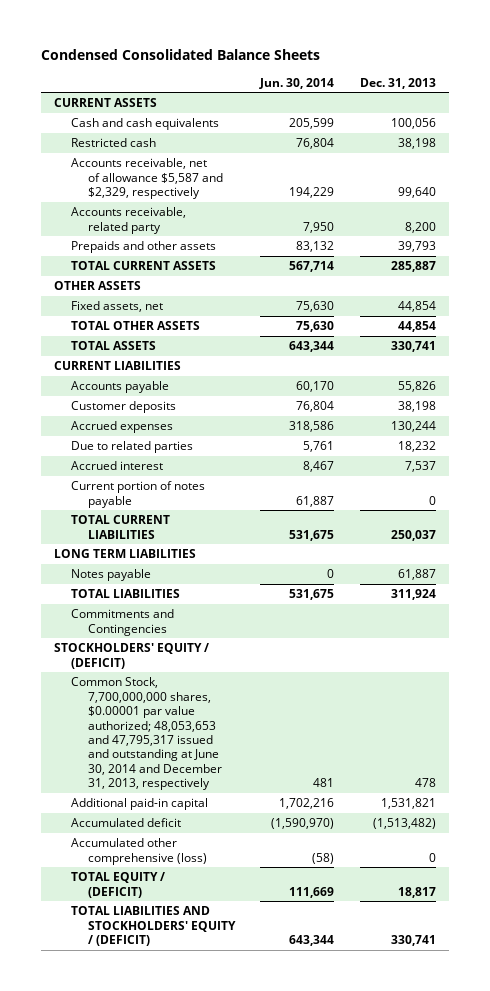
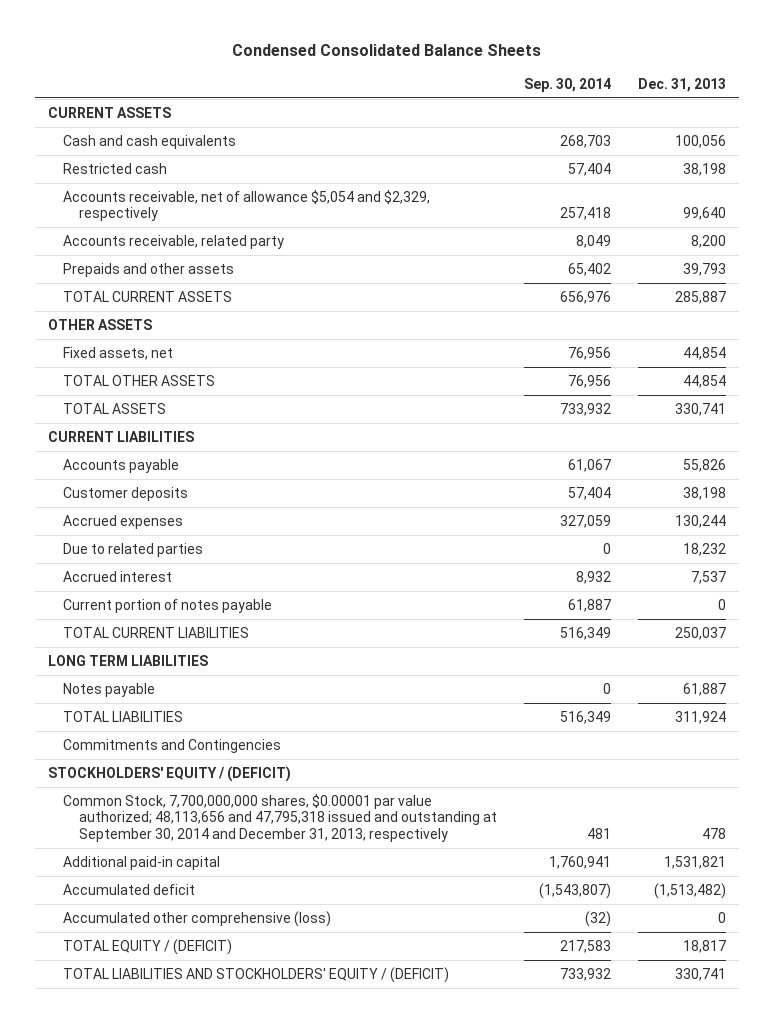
- | Jun. 30, 2014 | Dec. 31, 2013
+ | Sep. 30, 2014 | Dec. 31, 2013
- Accounts receivable, net of allowance $5,587 and $2,329, respectively | 194,229 | 99,640
+ Accounts receivable, net of allowance $5,054 and $2,329, respectively | 257,418 | 99,640
- Common Stock, 7,700,000,000 shares, $0.00001 par value authorized; 48,053,653 and 47,795,317 issued and outstanding at June 30, 2014 and December 31, 2013, respectively | 481 | 478
+ Common Stock, 7,700,000,000 shares, $0.00001 par value authorized; 48,113,656 and 47,795,318 issued and outstanding at September 30, 2014 and December 31, 2013, respectively | 481 | 478

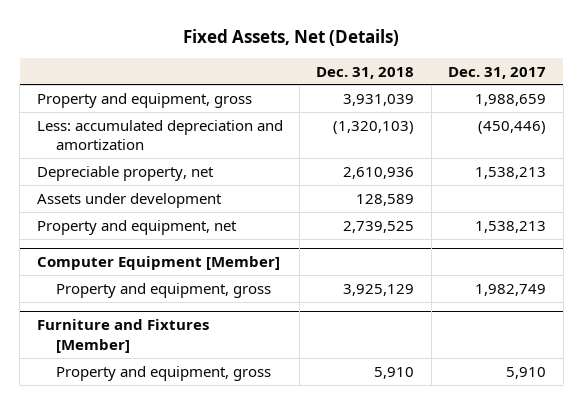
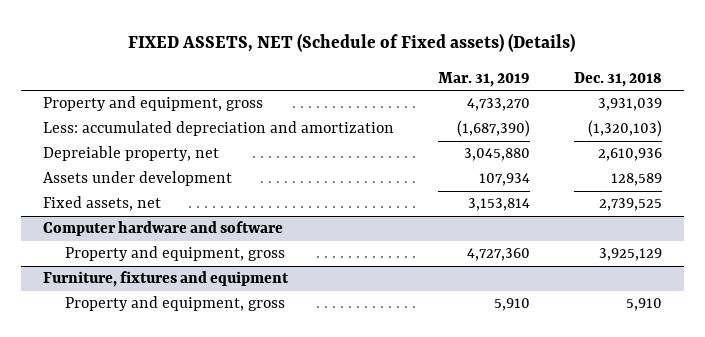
- Fixed Assets, Net (Details)
+ FIXED ASSETS, NET (Schedule of Fixed assets) (Details)
- | Dec. 31, 2018 | Dec. 31, 2017
+ | Mar. 31, 2019 | Dec. 31, 2018
- Depreciable property, net | 2,610,936 | 1,538,213
+ Depreiable property, net | 3,045,880 | 2,610,936
- Property and equipment, net | 2,739,525 | 1,538,213
- Computer Equipment [Member]
+ Fixed assets, net | 3,153,814 | 2,739,525
+ Computer hardware and software
- Furniture and Fixtures [Member]
+ Furniture, fixtures and equipment

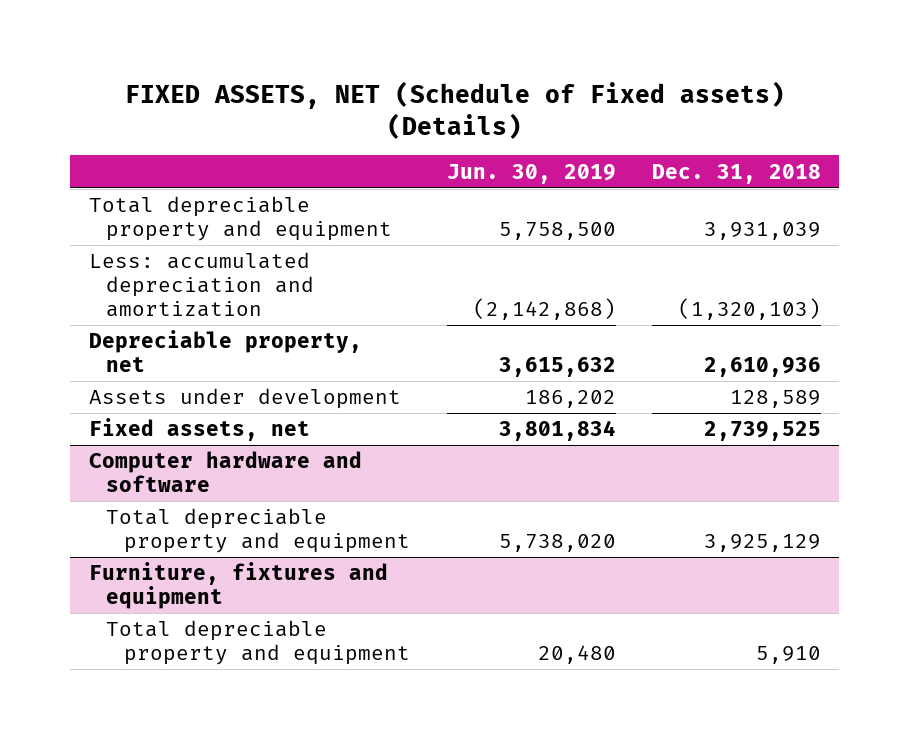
- | Mar. 31, 2019 | Dec. 31, 2018
+ | Jun. 30, 2019 | Dec. 31, 2018
- Property and equipment, gross | 4,733,270 | 3,931,039
+ Total depreciable property and equipment | 5,758,500 | 3,931,039
- Depreiable property, net | 3,045,880 | 2,610,936
+ Depreciable property, net | 3,615,632 | 2,610,936
@ Computer hardware and software
- Property and equipment, gross | 4,727,360 | 3,925,129
+ Total depreciable property and equipment | 5,738,020 | 3,925,129
@ Furniture, fixtures and equipment
- Property and equipment, gross | 5,910 | 5,910
+ Total depreciable property and equipment | 20,480 | 5,910

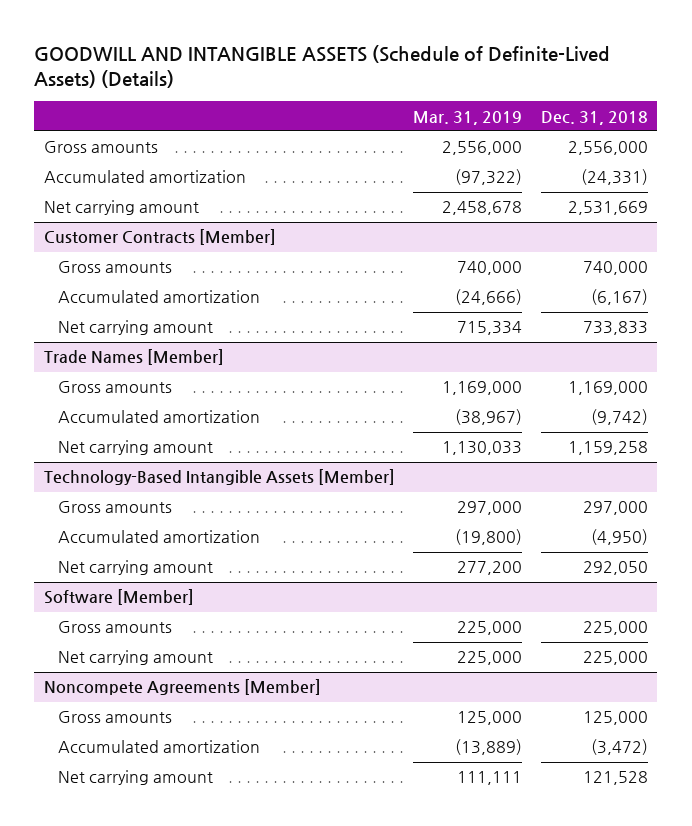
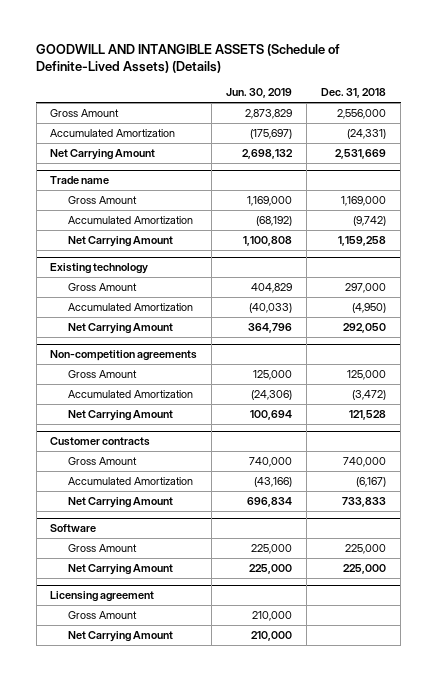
- | Mar. 31, 2019 | Dec. 31, 2018
+ | Jun. 30, 2019 | Dec. 31, 2018
- Gross amounts | 2,556,000 | 2,556,000
- Accumulated amortization | (97,322) | (24,331)
- Net carrying amount | 2,458,678 | 2,531,669
- Customer Contracts [Member]
- Gross amounts | 740,000 | 740,000
- Accumulated amortization | (24,666) | (6,167)
- Net carrying amount | 715,334 | 733,833
- Trade Names [Member]
- Gross amounts | 1,169,000 | 1,169,000
- Accumulated amortization | (38,967) | (9,742)
- Net carrying amount | 1,130,033 | 1,159,258
- Technology-Based Intangible Assets [Member]
- Gross amounts | 297,000 | 297,000
- Accumulated amortization | (19,800) | (4,950)
- Net carrying amount | 277,200 | 292,050
- Software [Member]
- Gross amounts | 225,000 | 225,000
- Net carrying amount | 225,000 | 225,000
- Noncompete Agreements [Member]
- Gross amounts | 125,000 | 125,000
- Accumulated amortization | (13,889) | (3,472)
- Net carrying amount | 111,111 | 121,528
+ Gross Amount | 2,873,829 | 2,556,000
+ Accumulated Amortization | (175,697) | (24,331)
+ Net Carrying Amount | 2,698,132 | 2,531,669
+ Trade name
+ Gross Amount | 1,169,000 | 1,169,000
+ Accumulated Amortization | (68,192) | (9,742)
+ Net Carrying Amount | 1,100,808 | 1,159,258
+ Existing technology
+ Gross Amount | 404,829 | 297,000
+ Accumulated Amortization | (40,033) | (4,950)
+ Net Carrying Amount | 364,796 | 292,050
+ Non-competition agreements
+ Gross Amount | 125,000 | 125,000
+ Accumulated Amortization | (24,306) | (3,472)
+ Net Carrying Amount | 100,694 | 121,528
+ Customer contracts
+ Gross Amount | 740,000 | 740,000
+ Accumulated Amortization | (43,166) | (6,167)
+ Net Carrying Amount | 696,834 | 733,833
+ Software
+ Gross Amount | 225,000 | 225,000
+ Net Carrying Amount | 225,000 | 225,000
+ Licensing agreement
+ Gross Amount | 210,000 |
+ Net Carrying Amount | 210,000 |

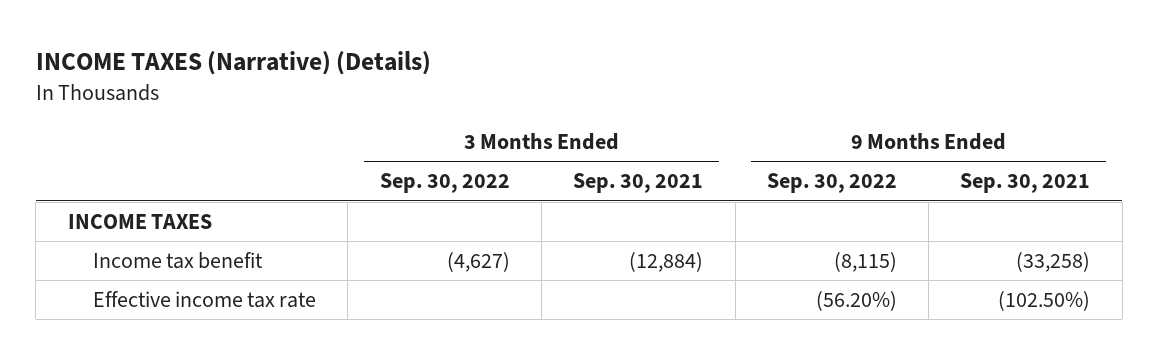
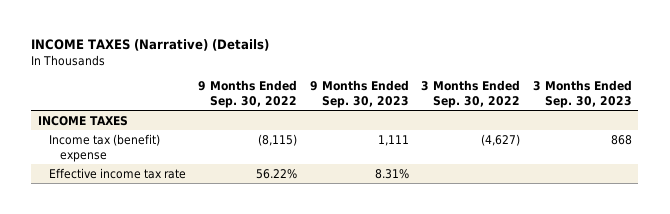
- | 3 Months Ended Sep. 30, 2022 | 3 Months Ended Sep. 30, 2021 | 9 Months Ended Sep. 30, 2022 | 9 Months Ended Sep. 30, 2021
+ | 9 Months Ended Sep. 30, 2022 | 9 Months Ended Sep. 30, 2023 | 3 Months Ended Sep. 30, 2022 | 3 Months Ended Sep. 30, 2023
- Income tax benefit | (4,627) | (12,884) | (8,115) | (33,258)
- Effective income tax rate | | | (56.20%) | (102.50%)
+ Income tax (benefit) expense | (8,115) | 1,111 | (4,627) | 868
+ Effective income tax rate | 56.22% | 8.31% | |

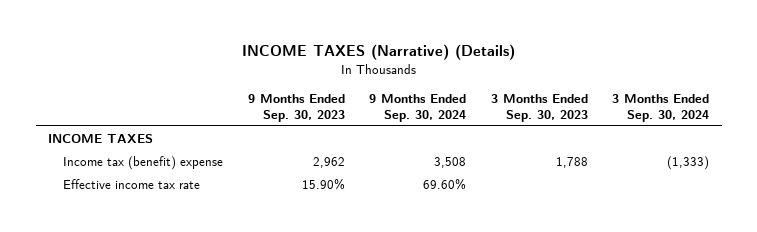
- | 9 Months Ended Sep. 30, 2022 | 9 Months Ended Sep. 30, 2023 | 3 Months Ended Sep. 30, 2022 | 3 Months Ended Sep. 30, 2023
+ | 9 Months Ended Sep. 30, 2023 | 9 Months Ended Sep. 30, 2024 | 3 Months Ended Sep. 30, 2023 | 3 Months Ended Sep. 30, 2024
- Income tax (benefit) expense | (8,115) | 1,111 | (4,627) | 868
- Effective income tax rate | 56.22% | 8.31% | |
+ Income tax (benefit) expense | 2,962 | 3,508 | 1,788 | (1,333)
+ Effective income tax rate | 15.90% | 69.60% | |

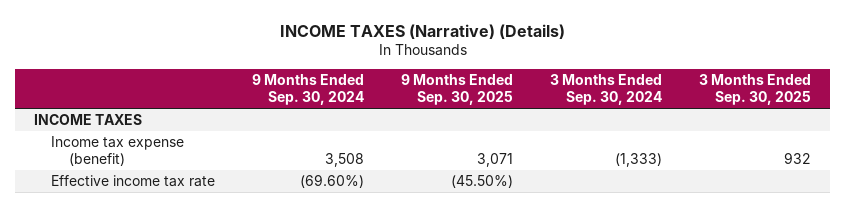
- | 9 Months Ended Sep. 30, 2023 | 9 Months Ended Sep. 30, 2024 | 3 Months Ended Sep. 30, 2023 | 3 Months Ended Sep. 30, 2024
+ | 9 Months Ended Sep. 30, 2024 | 9 Months Ended Sep. 30, 2025 | 3 Months Ended Sep. 30, 2024 | 3 Months Ended Sep. 30, 2025
- Income tax (benefit) expense | 2,962 | 3,508 | 1,788 | (1,333)
- Effective income tax rate | 15.90% | 69.60% | |
+ Income tax expense (benefit) | 3,508 | 3,071 | (1,333) | 932
+ Effective income tax rate | (69.60%) | (45.50%) | |

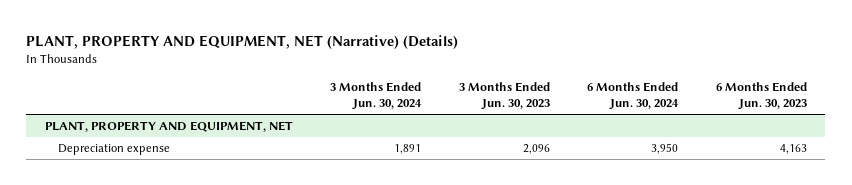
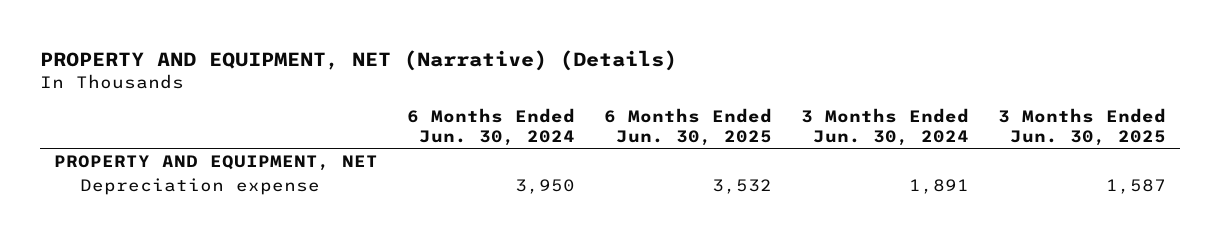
- PLANT, PROPERTY AND EQUIPMENT, NET (Narrative) (Details)
+ PROPERTY AND EQUIPMENT, NET (Narrative) (Details)
- | 3 Months Ended Jun. 30, 2024 | 3 Months Ended Jun. 30, 2023 | 6 Months Ended Jun. 30, 2024 | 6 Months Ended Jun. 30, 2023
+ | 6 Months Ended Jun. 30, 2024 | 6 Months Ended Jun. 30, 2025 | 3 Months Ended Jun. 30, 2024 | 3 Months Ended Jun. 30, 2025
- PLANT, PROPERTY AND EQUIPMENT, NET
+ PROPERTY AND EQUIPMENT, NET

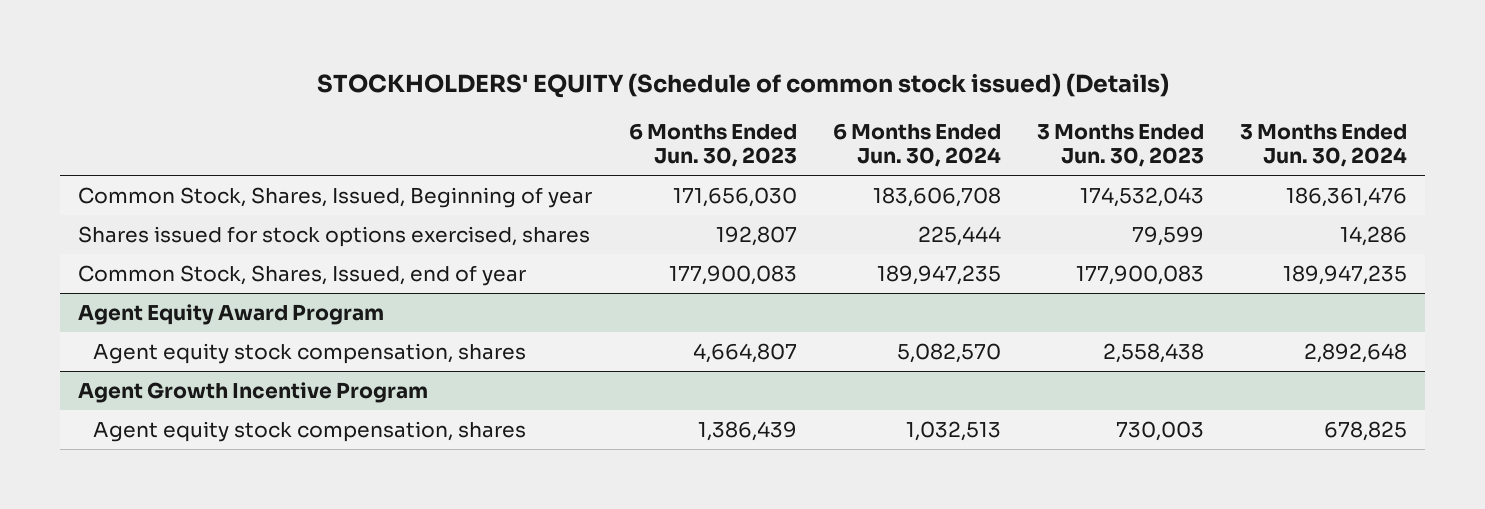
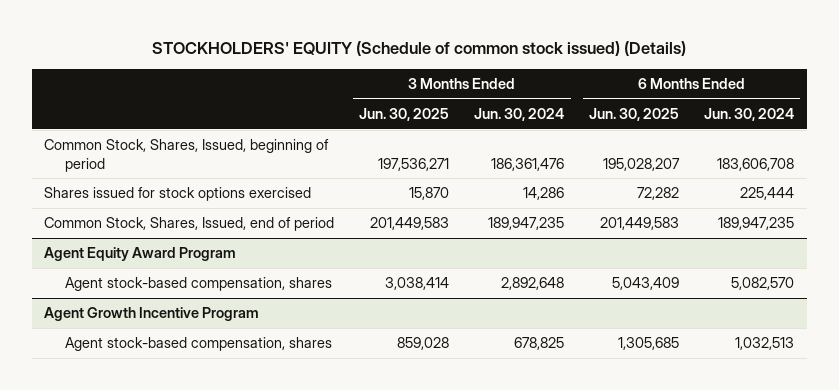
- | 6 Months Ended Jun. 30, 2023 | 6 Months Ended Jun. 30, 2024 | 3 Months Ended Jun. 30, 2023 | 3 Months Ended Jun. 30, 2024
+ | 3 Months Ended Jun. 30, 2025 | 3 Months Ended Jun. 30, 2024 | 6 Months Ended Jun. 30, 2025 | 6 Months Ended Jun. 30, 2024
- Common Stock, Shares, Issued, Beginning of year | 171,656,030 | 183,606,708 | 174,532,043 | 186,361,476
- Shares issued for stock options exercised, shares | 192,807 | 225,444 | 79,599 | 14,286
- Common Stock, Shares, Issued, end of year | 177,900,083 | 189,947,235 | 177,900,083 | 189,947,235
+ Common Stock, Shares, Issued, beginning of period | 197,536,271 | 186,361,476 | 195,028,207 | 183,606,708
+ Shares issued for stock options exercised | 15,870 | 14,286 | 72,282 | 225,444
+ Common Stock, Shares, Issued, end of period | 201,449,583 | 189,947,235 | 201,449,583 | 189,947,235
@ Agent Equity Award Program
- Agent equity stock compensation, shares | 4,664,807 | 5,082,570 | 2,558,438 | 2,892,648
+ Agent stock-based compensation, shares | 3,038,414 | 2,892,648 | 5,043,409 | 5,082,570
@ Agent Growth Incentive Program
- Agent equity stock compensation, shares | 1,386,439 | 1,032,513 | 730,003 | 678,825
+ Agent stock-based compensation, shares | 859,028 | 678,825 | 1,305,685 | 1,032,513

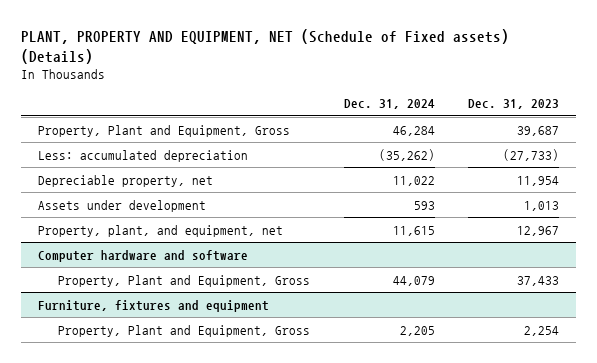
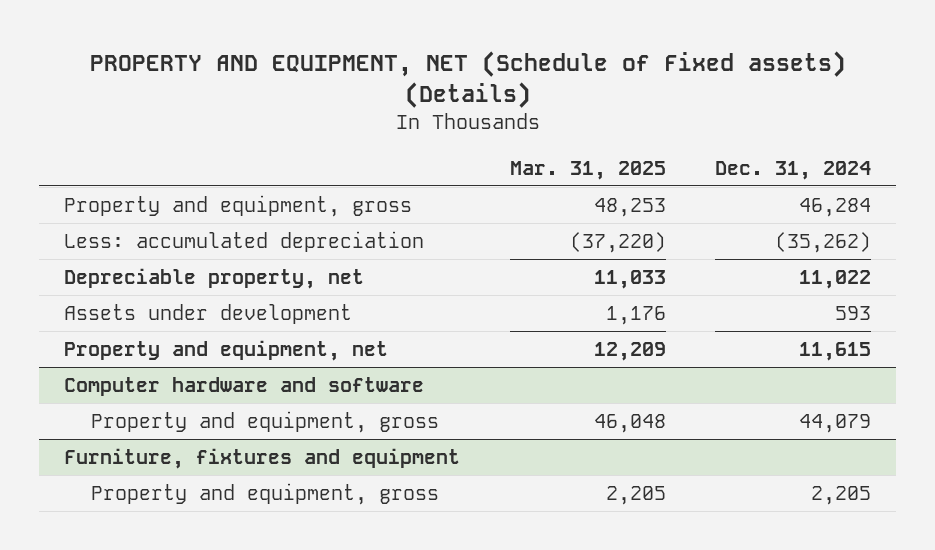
- PLANT, PROPERTY AND EQUIPMENT, NET (Schedule of Fixed assets) (Details)
+ PROPERTY AND EQUIPMENT, NET (Schedule of Fixed assets) (Details)
- | Dec. 31, 2024 | Dec. 31, 2023
+ | Mar. 31, 2025 | Dec. 31, 2024
- Property, Plant and Equipment, Gross | 46,284 | 39,687
+ Property and equipment, gross | 48,253 | 46,284
- Property, plant, and equipment, net | 11,615 | 12,967
+ Property and equipment, net | 12,209 | 11,615
@ Computer hardware and software
- Property, Plant and Equipment, Gross | 44,079 | 37,433
+ Property and equipment, gross | 46,048 | 44,079
@ Furniture, fixtures and equipment
- Property, Plant and Equipment, Gross | 2,205 | 2,254
+ Property and equipment, gross | 2,205 | 2,205

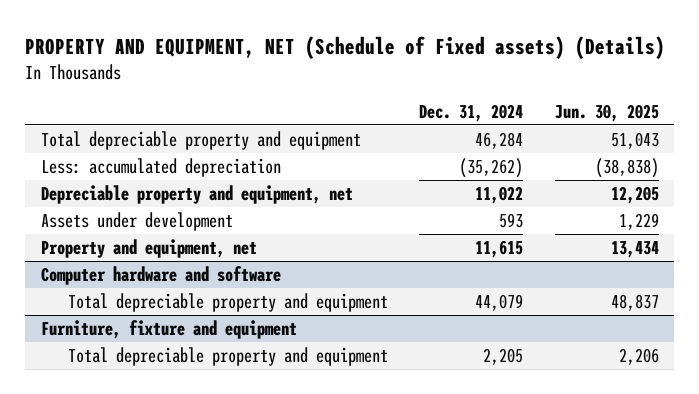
- | Mar. 31, 2025 | Dec. 31, 2024
+ | Dec. 31, 2024 | Jun. 30, 2025
- Property and equipment, gross | 48,253 | 46,284
+ Total depreciable property and equipment | 46,284 | 51,043
- Depreciable property, net | 11,033 | 11,022
+ Depreciable property and equipment, net | 11,022 | 12,205
@ Computer hardware and software
- Property and equipment, gross | 46,048 | 44,079
- Furniture, fixtures and equipment
- Property and equipment, gross | 2,205 | 2,205
@ Computer hardware and software
+ Total depreciable property and equipment | 44,079 | 48,837
+ Furniture, fixture and equipment
+ Total depreciable property and equipment | 2,205 | 2,206

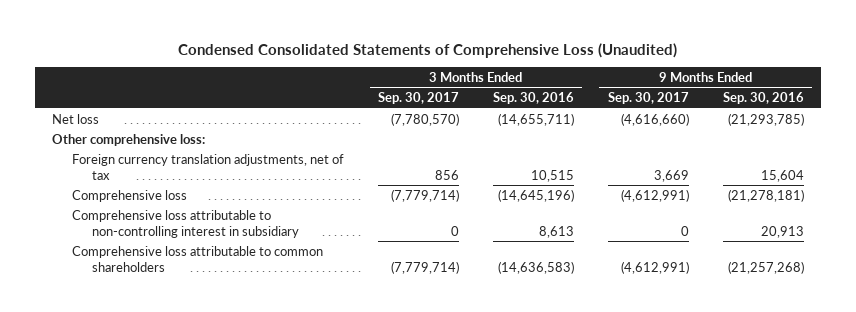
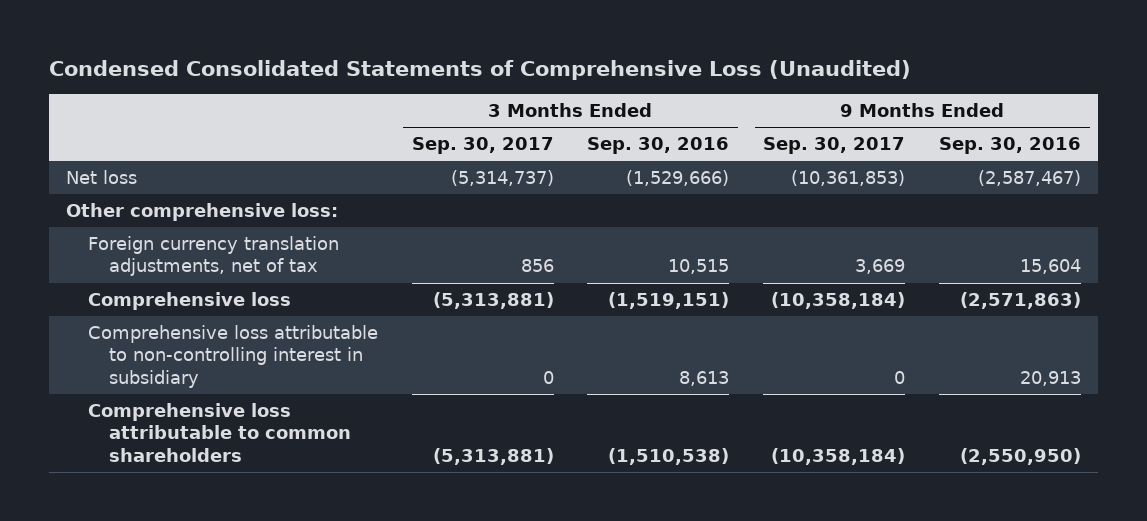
- Net loss | (7,780,570) | (14,655,711) | (4,616,660) | (21,293,785)
+ Net loss | (5,314,737) | (1,529,666) | (10,361,853) | (2,587,467)
- Comprehensive loss | (7,779,714) | (14,645,196) | (4,612,991) | (21,278,181)
+ Comprehensive loss | (5,313,881) | (1,519,151) | (10,358,184) | (2,571,863)
- Comprehensive loss attributable to common shareholders | (7,779,714) | (14,636,583) | (4,612,991) | (21,257,268)
+ Comprehensive loss attributable to common shareholders | (5,313,881) | (1,510,538) | (10,358,184) | (2,550,950)

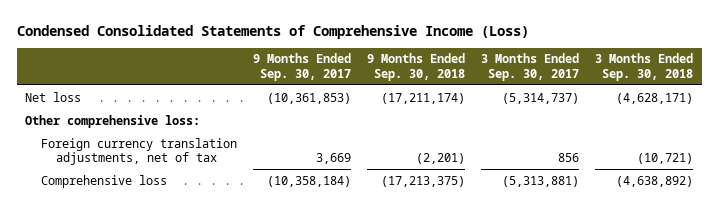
- Condensed Consolidated Statements of Comprehensive Loss (Unaudited)
+ Condensed Consolidated Statements of Comprehensive Income (Loss)
- | 3 Months Ended Sep. 30, 2017 | 3 Months Ended Sep. 30, 2016 | 9 Months Ended Sep. 30, 2017 | 9 Months Ended Sep. 30, 2016
+ | 9 Months Ended Sep. 30, 2017 | 9 Months Ended Sep. 30, 2018 | 3 Months Ended Sep. 30, 2017 | 3 Months Ended Sep. 30, 2018
- Comprehensive loss attributable to non-controlling interest in subsidiary | 0 | 8,613 | 0 | 20,913
- Comprehensive loss attributable to common shareholders | (5,313,881) | (1,510,538) | (10,358,184) | (2,550,950)

